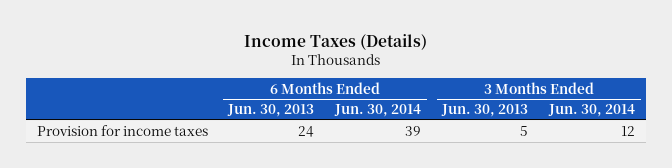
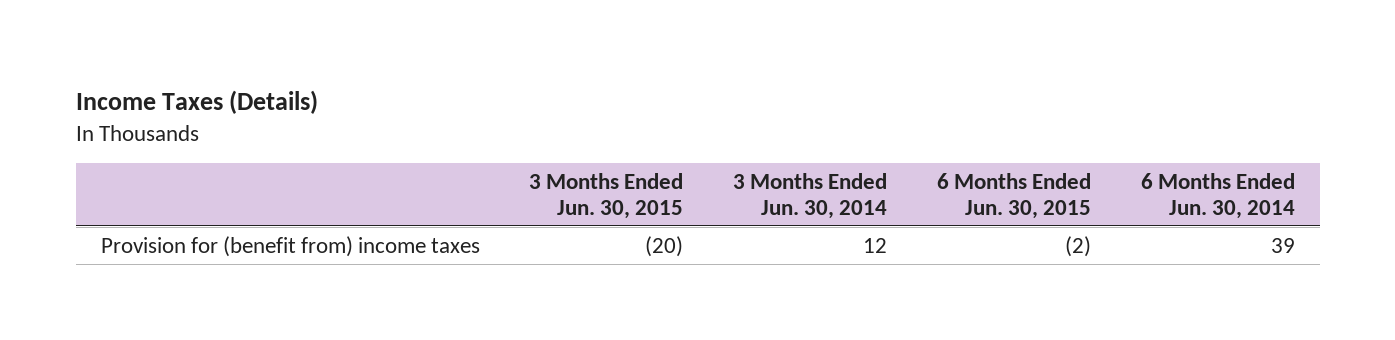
- | 6 Months Ended Jun. 30, 2013 | 6 Months Ended Jun. 30, 2014 | 3 Months Ended Jun. 30, 2013 | 3 Months Ended Jun. 30, 2014
+ | 3 Months Ended Jun. 30, 2015 | 3 Months Ended Jun. 30, 2014 | 6 Months Ended Jun. 30, 2015 | 6 Months Ended Jun. 30, 2014
- Provision for income taxes | 24 | 39 | 5 | 12
+ Provision for (benefit from) income taxes | (20) | 12 | (2) | 39

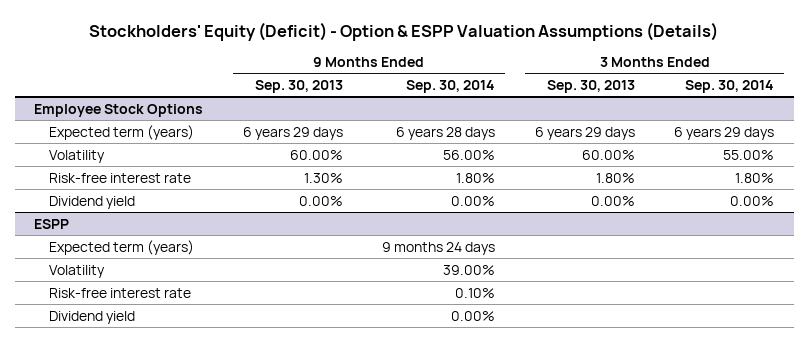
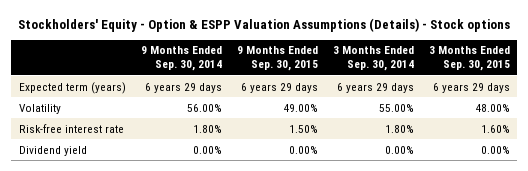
- Stockholders' Equity (Deficit) - Option & ESPP Valuation Assumptions (Details)
+ Stockholders' Equity - Option & ESPP Valuation Assumptions (Details) - Stock options
- | 9 Months Ended Sep. 30, 2013 | 9 Months Ended Sep. 30, 2014 | 3 Months Ended Sep. 30, 2013 | 3 Months Ended Sep. 30, 2014
+ | 9 Months Ended Sep. 30, 2014 | 9 Months Ended Sep. 30, 2015 | 3 Months Ended Sep. 30, 2014 | 3 Months Ended Sep. 30, 2015
- Employee Stock Options
- Expected term (years) | 6 years 29 days | 6 years 28 days | 6 years 29 days | 6 years 29 days
+ Expected term (years) | 6 years 29 days | 6 years 29 days | 6 years 29 days | 6 years 29 days
- ESPP
- Expected term (years) | | 9 months 24 days | |
- Volatility | | 39.00% | |
- Risk-free interest rate | | 0.10% | |
- Dividend yield | | 0.00% | |

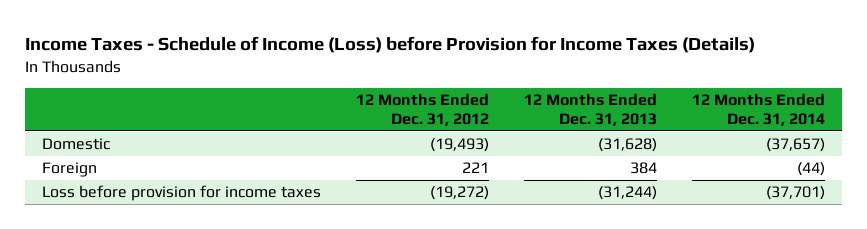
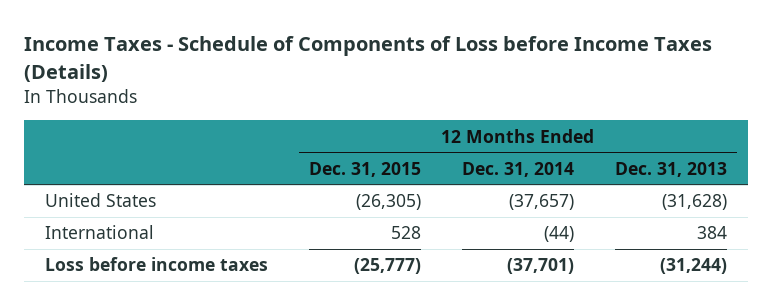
- Income Taxes - Schedule of Income (Loss) before Provision for Income Taxes (Details)
+ Income Taxes - Schedule of Components of Loss before Income Taxes (Details)
- | 12 Months Ended Dec. 31, 2012 | 12 Months Ended Dec. 31, 2013 | 12 Months Ended Dec. 31, 2014
+ | 12 Months Ended Dec. 31, 2015 | 12 Months Ended Dec. 31, 2014 | 12 Months Ended Dec. 31, 2013
- Domestic | (19,493) | (31,628) | (37,657)
- Foreign | 221 | 384 | (44)
- Loss before provision for income taxes | (19,272) | (31,244) | (37,701)
+ United States | (26,305) | (37,657) | (31,628)
+ International | 528 | (44) | 384
+ Loss before income taxes | (25,777) | (37,701) | (31,244)

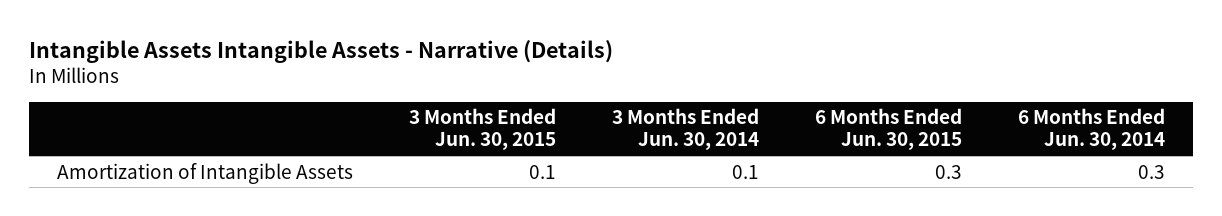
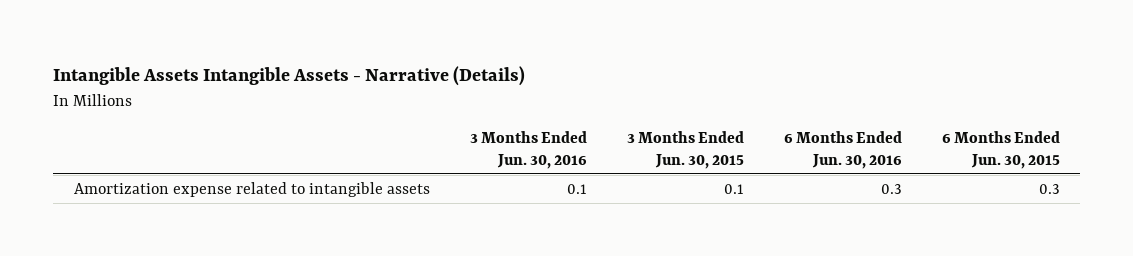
- | 3 Months Ended Jun. 30, 2015 | 3 Months Ended Jun. 30, 2014 | 6 Months Ended Jun. 30, 2015 | 6 Months Ended Jun. 30, 2014
+ | 3 Months Ended Jun. 30, 2016 | 3 Months Ended Jun. 30, 2015 | 6 Months Ended Jun. 30, 2016 | 6 Months Ended Jun. 30, 2015
- Amortization of Intangible Assets | 0.1 | 0.1 | 0.3 | 0.3
+ Amortization expense related to intangible assets | 0.1 | 0.1 | 0.3 | 0.3

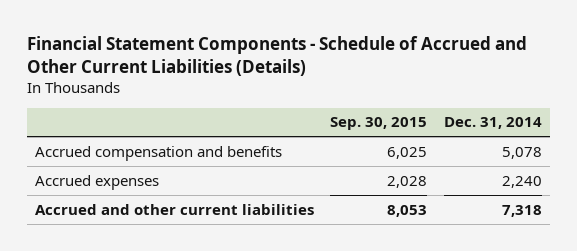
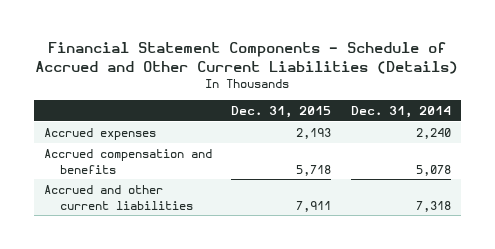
- | Sep. 30, 2015 | Dec. 31, 2014
+ | Dec. 31, 2015 | Dec. 31, 2014
moved down: Accrued compensation and benefits | 5,718 | 5,078

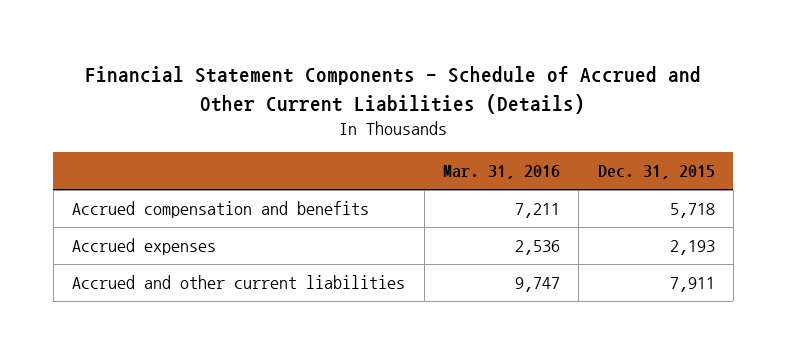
- | Dec. 31, 2015 | Dec. 31, 2014
+ | Mar. 31, 2016 | Dec. 31, 2015
moved down: Accrued expenses | 2,536 | 2,193

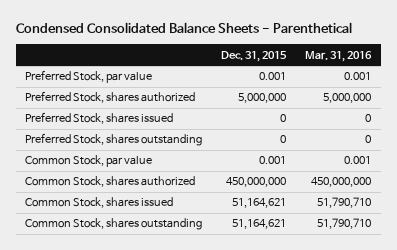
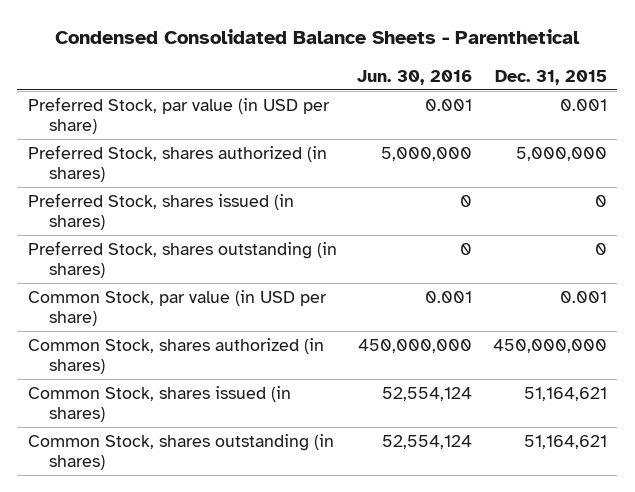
- | Dec. 31, 2015 | Mar. 31, 2016
+ | Jun. 30, 2016 | Dec. 31, 2015
- Preferred Stock, par value | 0.001 | 0.001
- Preferred Stock, shares authorized | 5,000,000 | 5,000,000
- Preferred Stock, shares issued | 0 | 0
- Preferred Stock, shares outstanding | 0 | 0
- Common Stock, par value | 0.001 | 0.001
- Common Stock, shares authorized | 450,000,000 | 450,000,000
- Common Stock, shares issued | 51,164,621 | 51,790,710
- Common Stock, shares outstanding | 51,164,621 | 51,790,710
+ Preferred Stock, par value (in USD per share) | 0.001 | 0.001
+ Preferred Stock, shares authorized (in shares) | 5,000,000 | 5,000,000
+ Preferred Stock, shares issued (in shares) | 0 | 0
+ Preferred Stock, shares outstanding (in shares) | 0 | 0
+ Common Stock, par value (in USD per share) | 0.001 | 0.001
+ Common Stock, shares authorized (in shares) | 450,000,000 | 450,000,000
+ Common Stock, shares issued (in shares) | 52,554,124 | 51,164,621
+ Common Stock, shares outstanding (in shares) | 52,554,124 | 51,164,621

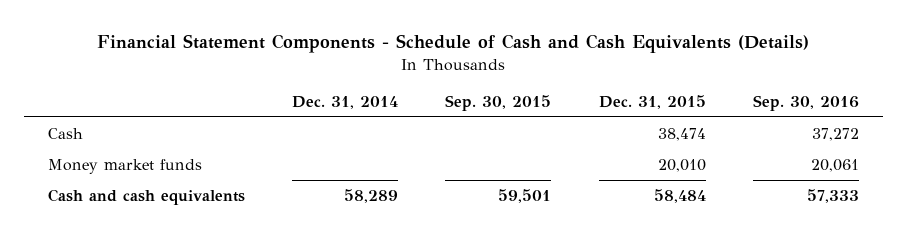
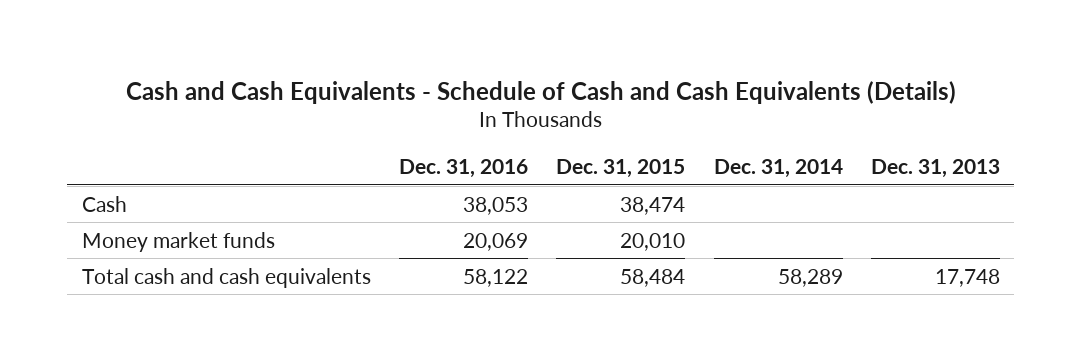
- Financial Statement Components - Schedule of Cash and Cash Equivalents (Details)
+ Cash and Cash Equivalents - Schedule of Cash and Cash Equivalents (Details)
- | Dec. 31, 2014 | Sep. 30, 2015 | Dec. 31, 2015 | Sep. 30, 2016
+ | Dec. 31, 2016 | Dec. 31, 2015 | Dec. 31, 2014 | Dec. 31, 2013
- Cash and cash equivalents | 58,289 | 59,501 | 58,484 | 57,333
+ Total cash and cash equivalents | 58,122 | 58,484 | 58,289 | 17,748

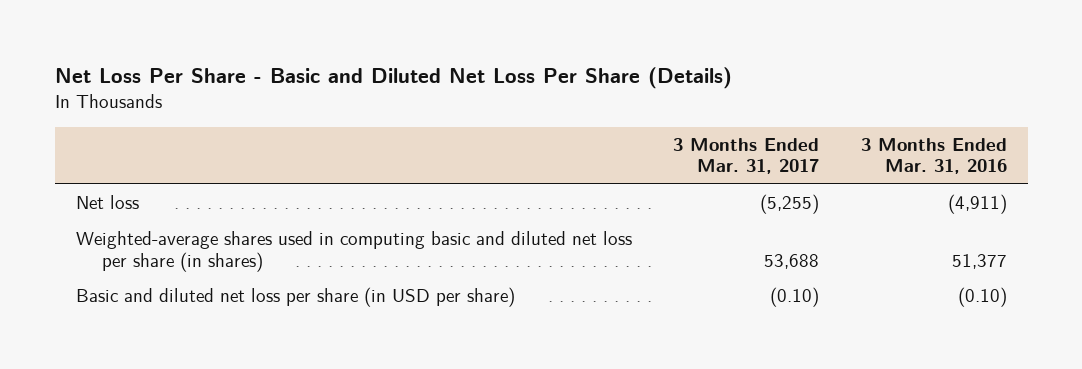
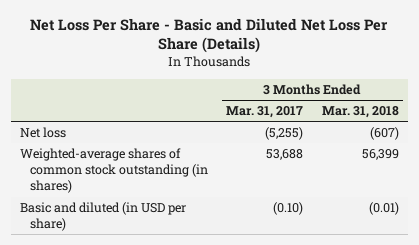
- | 3 Months Ended Mar. 31, 2017 | 3 Months Ended Mar. 31, 2016
+ | 3 Months Ended Mar. 31, 2017 | 3 Months Ended Mar. 31, 2018
- Weighted-average shares used in computing basic and diluted net loss per share (in shares) | 53,688 | 51,377
- Basic and diluted net loss per share (in USD per share) | (0.10) | (0.10)
+ Weighted-average shares of common stock outstanding (in shares) | 53,688 | 56,399
+ Basic and diluted (in USD per share) | (0.10) | (0.01)

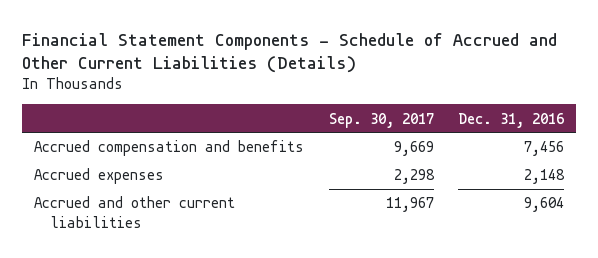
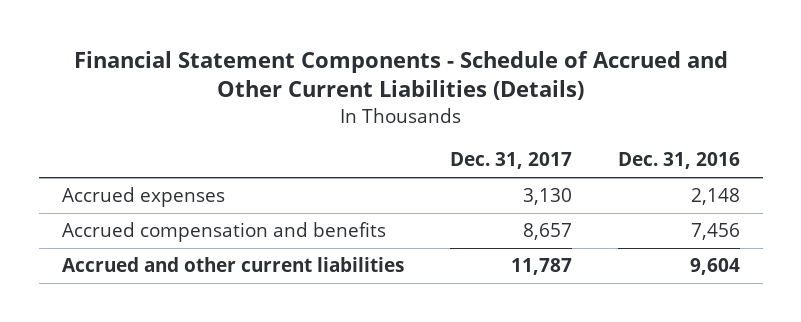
- | Sep. 30, 2017 | Dec. 31, 2016
+ | Dec. 31, 2017 | Dec. 31, 2016
moved down: Accrued compensation and benefits | 8,657 | 7,456

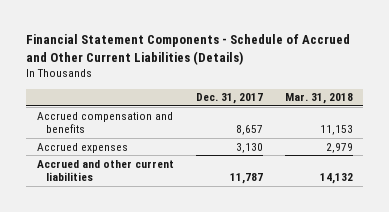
- | Dec. 31, 2017 | Dec. 31, 2016
+ | Dec. 31, 2017 | Mar. 31, 2018
moved down: Accrued expenses | 3,130 | 2,979

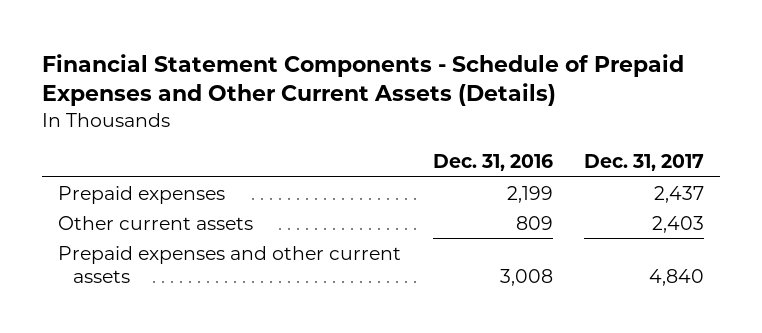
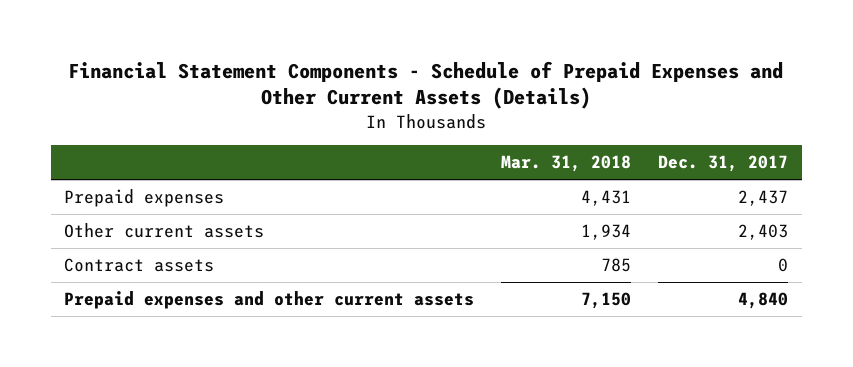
- | Dec. 31, 2016 | Dec. 31, 2017
+ | Mar. 31, 2018 | Dec. 31, 2017
+ Contract assets | 785 | 0

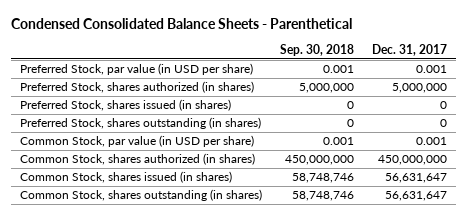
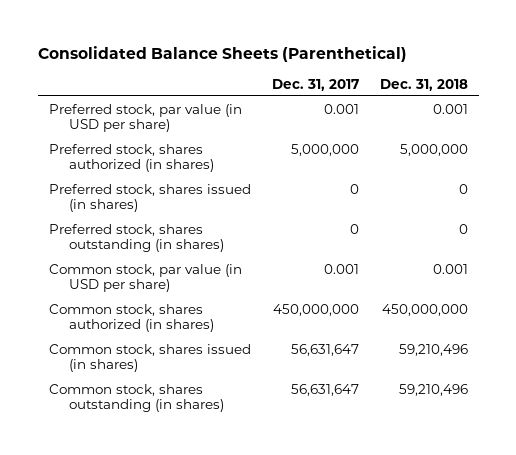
- Condensed Consolidated Balance Sheets - Parenthetical
+ Consolidated Balance Sheets (Parenthetical)
- | Sep. 30, 2018 | Dec. 31, 2017
+ | Dec. 31, 2017 | Dec. 31, 2018
- Preferred Stock, par value (in USD per share) | 0.001 | 0.001
- Preferred Stock, shares authorized (in shares) | 5,000,000 | 5,000,000
- Preferred Stock, shares issued (in shares) | 0 | 0
- Preferred Stock, shares outstanding (in shares) | 0 | 0
- Common Stock, par value (in USD per share) | 0.001 | 0.001
- Common Stock, shares authorized (in shares) | 450,000,000 | 450,000,000
- Common Stock, shares issued (in shares) | 58,748,746 | 56,631,647
- Common Stock, shares outstanding (in shares) | 58,748,746 | 56,631,647
+ Preferred stock, par value (in USD per share) | 0.001 | 0.001
+ Preferred stock, shares authorized (in shares) | 5,000,000 | 5,000,000
+ Preferred stock, shares issued (in shares) | 0 | 0
+ Preferred stock, shares outstanding (in shares) | 0 | 0
+ Common stock, par value (in USD per share) | 0.001 | 0.001
+ Common stock, shares authorized (in shares) | 450,000,000 | 450,000,000
+ Common stock, shares issued (in shares) | 56,631,647 | 59,210,496
+ Common stock, shares outstanding (in shares) | 56,631,647 | 59,210,496

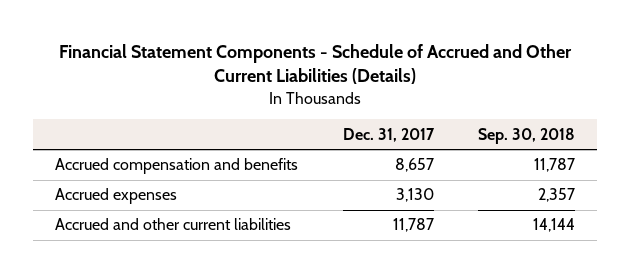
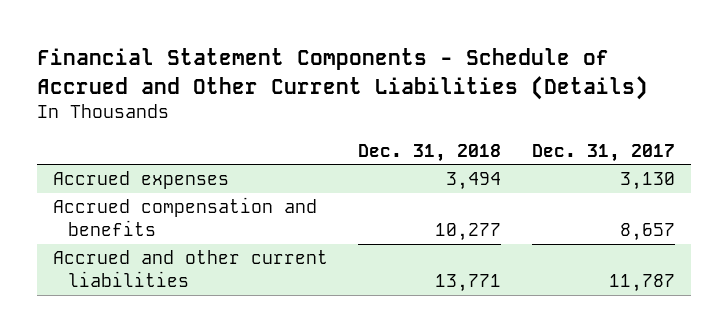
- | Dec. 31, 2017 | Sep. 30, 2018
+ | Dec. 31, 2018 | Dec. 31, 2017
moved down: Accrued compensation and benefits | 10,277 | 8,657

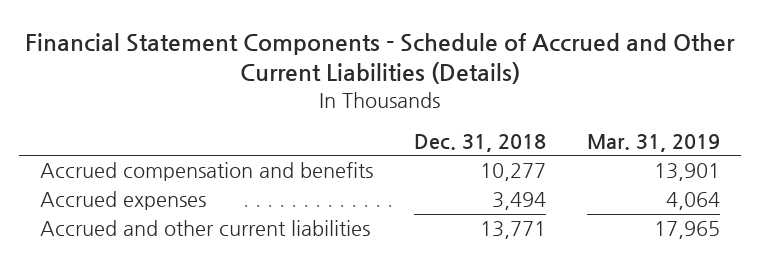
- | Dec. 31, 2018 | Dec. 31, 2017
+ | Dec. 31, 2018 | Mar. 31, 2019
moved down: Accrued expenses | 3,494 | 4,064

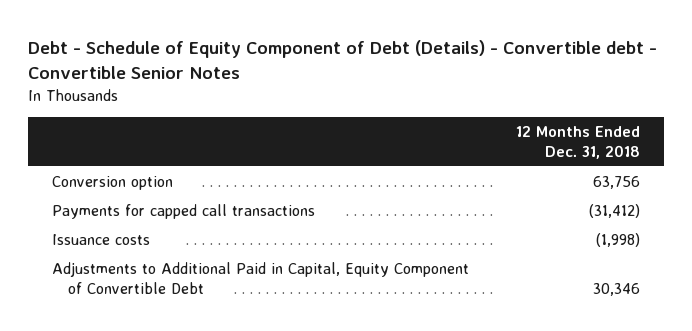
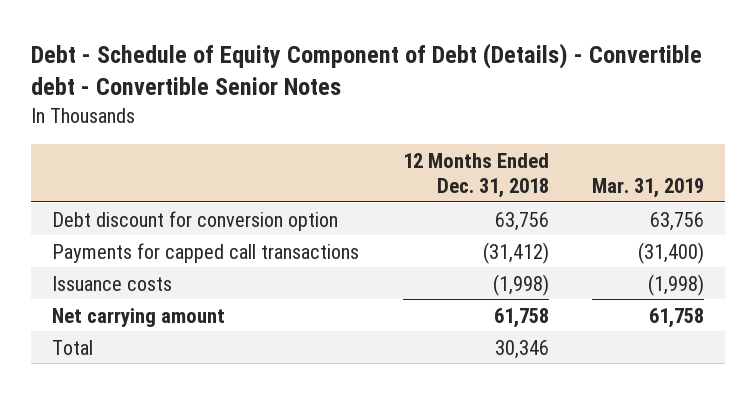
- | 12 Months Ended Dec. 31, 2018
+ | 12 Months Ended Dec. 31, 2018 | Mar. 31, 2019
- Conversion option | 63,756
+ Debt discount for conversion option | 63,756 | 63,756
- Adjustments to Additional Paid in Capital, Equity Component of Convertible Debt | 30,346
+ Net carrying amount | 61,758 | 61,758
+ Total | 30,346 |

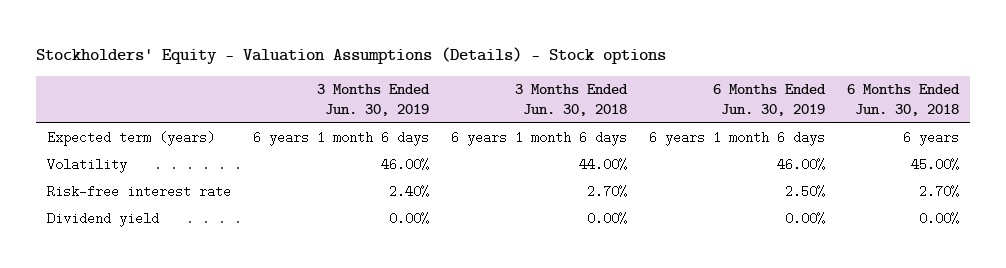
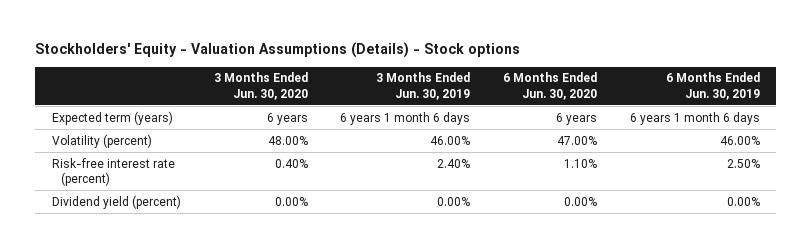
- | 3 Months Ended Jun. 30, 2019 | 3 Months Ended Jun. 30, 2018 | 6 Months Ended Jun. 30, 2019 | 6 Months Ended Jun. 30, 2018
+ | 3 Months Ended Jun. 30, 2020 | 3 Months Ended Jun. 30, 2019 | 6 Months Ended Jun. 30, 2020 | 6 Months Ended Jun. 30, 2019
- Volatility | 46.00% | 44.00% | 46.00% | 45.00%
- Risk-free interest rate | 2.40% | 2.70% | 2.50% | 2.70%
- Dividend yield | 0.00% | 0.00% | 0.00% | 0.00%
+ Volatility (percent) | 48.00% | 46.00% | 47.00% | 46.00%
+ Risk-free interest rate (percent) | 0.40% | 2.40% | 1.10% | 2.50%
+ Dividend yield (percent) | 0.00% | 0.00% | 0.00% | 0.00%

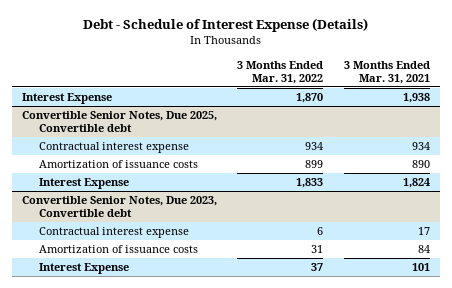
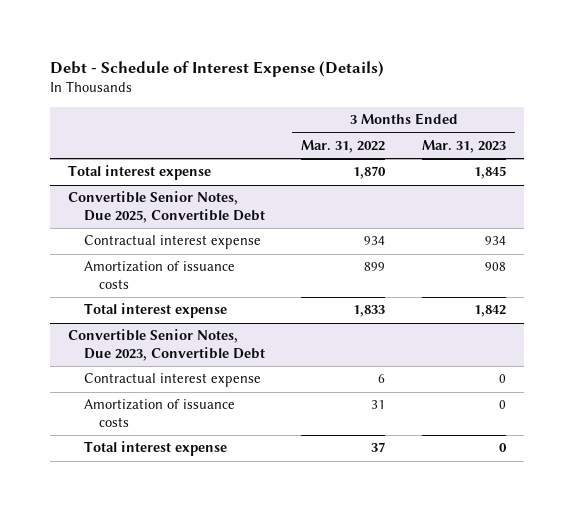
- | 3 Months Ended Mar. 31, 2022 | 3 Months Ended Mar. 31, 2021
+ | 3 Months Ended Mar. 31, 2022 | 3 Months Ended Mar. 31, 2023
- Interest Expense | 1,870 | 1,938
- Convertible Senior Notes, Due 2025, Convertible debt
+ Total interest expense | 1,870 | 1,845
+ Convertible Senior Notes, Due 2025, Convertible Debt
- Interest Expense | 1,833 | 1,824
- Convertible Senior Notes, Due 2023, Convertible debt
+ Total interest expense | 1,833 | 1,842
+ Convertible Senior Notes, Due 2023, Convertible Debt
- Interest Expense | 37 | 101
+ Total interest expense | 37 | 0

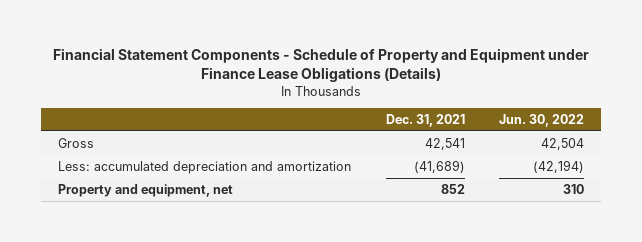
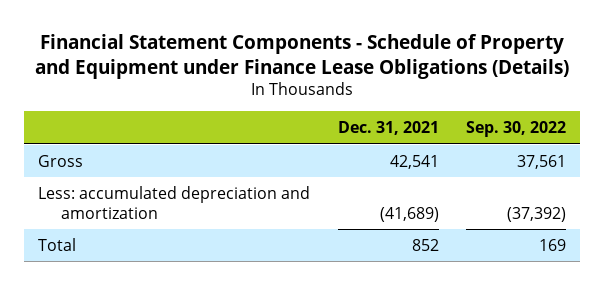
- | Dec. 31, 2021 | Jun. 30, 2022
+ | Dec. 31, 2021 | Sep. 30, 2022
- Property and equipment, net | 852 | 310
+ Total | 852 | 169

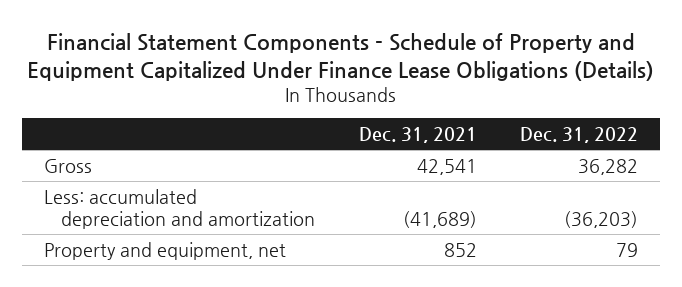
- Financial Statement Components - Schedule of Property and Equipment under Finance Lease Obligations (Details)
+ Financial Statement Components - Schedule of Property and Equipment Capitalized Under Finance Lease Obligations (Details)
- | Dec. 31, 2021 | Sep. 30, 2022
+ | Dec. 31, 2021 | Dec. 31, 2022
- Total | 852 | 169
+ Property and equipment, net | 852 | 79

